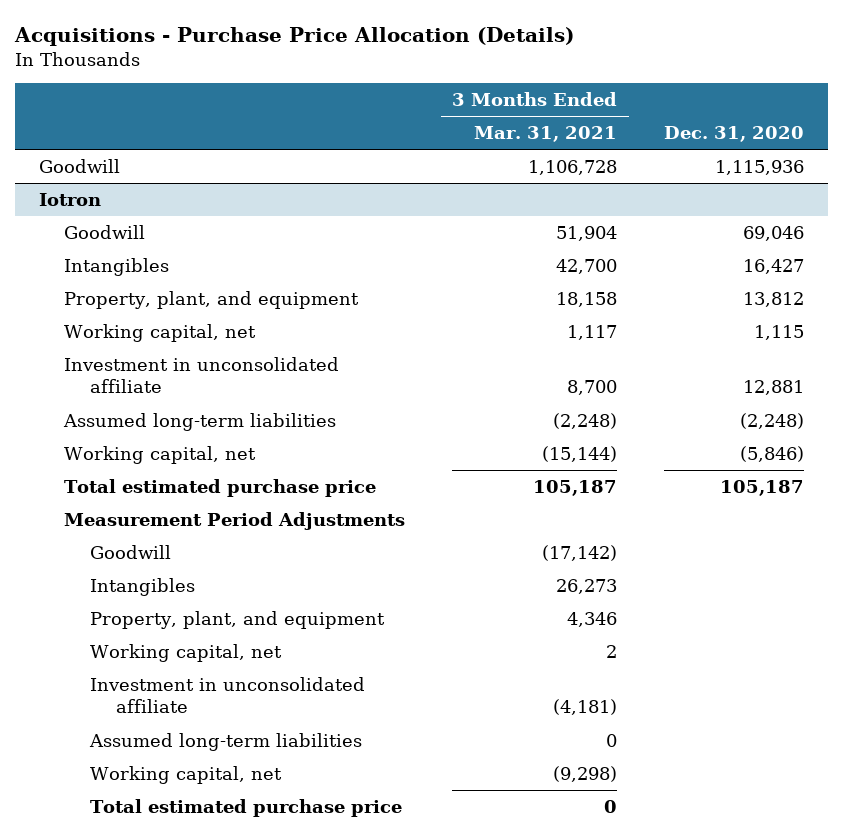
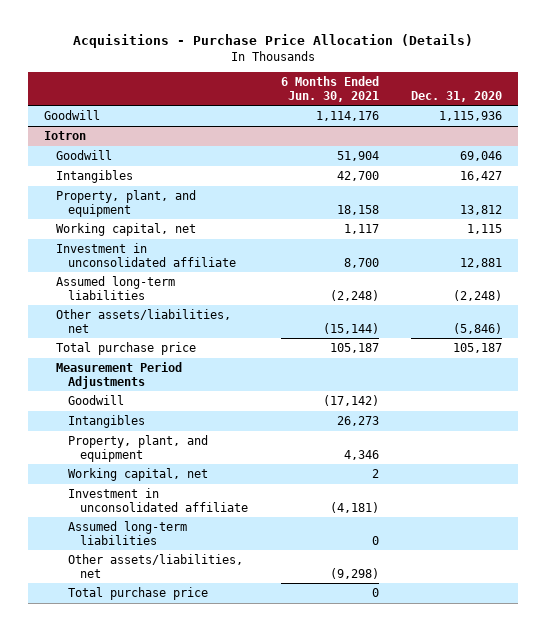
- | 3 Months Ended Mar. 31, 2021 | Dec. 31, 2020
+ | 6 Months Ended Jun. 30, 2021 | Dec. 31, 2020
@ Iotron
- Working capital, net | (15,144) | (5,846)
- Total estimated purchase price | 105,187 | 105,187
+ Other assets/liabilities, net | (15,144) | (5,846)
+ Total purchase price | 105,187 | 105,187
- Working capital, net | (9,298) |
- Total estimated purchase price | 0 |
+ Other assets/liabilities, net | (9,298) |
+ Total purchase price | 0 |

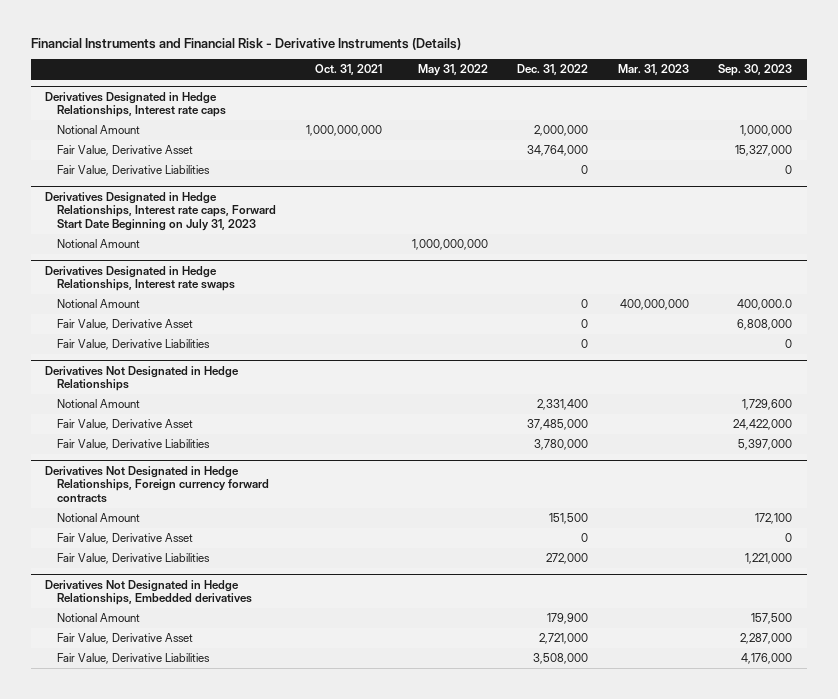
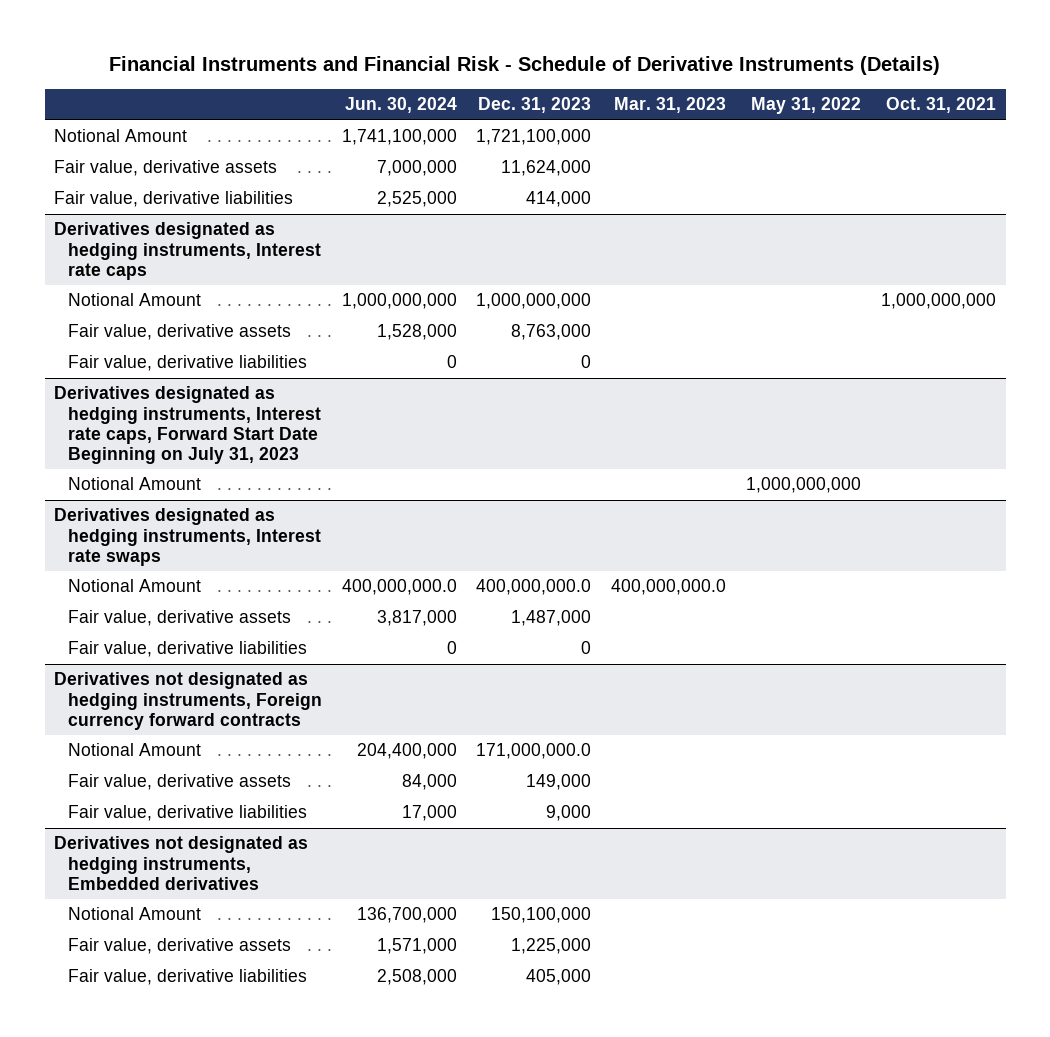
- Financial Instruments and Financial Risk - Derivative Instruments (Details)
+ Financial Instruments and Financial Risk - Schedule of Derivative Instruments (Details)
- | Oct. 31, 2021 | May 31, 2022 | Dec. 31, 2022 | Mar. 31, 2023 | Sep. 30, 2023
+ | Jun. 30, 2024 | Dec. 31, 2023 | Mar. 31, 2023 | May 31, 2022 | Oct. 31, 2021
- Derivatives Designated in Hedge Relationships, Interest rate caps
+ Notional Amount | 1,741,100,000 | 1,721,100,000 | | |
+ Fair value, derivative assets | 7,000,000 | 11,624,000 | | |
+ Fair value, derivative liabilities | 2,525,000 | 414,000 | | |
+ Derivatives designated as hedging instruments, Interest rate caps
- Fair Value, Derivative Asset | | | 34,764,000 | | 15,327,000
- Fair Value, Derivative Liabilities | | | 0 | | 0
- Derivatives Designated in Hedge Relationships, Interest rate caps, Forward Start Date Beginning on July 31, 2023
+ Fair value, derivative assets | 1,528,000 | 8,763,000 | | |
+ Fair value, derivative liabilities | 0 | 0 | | |
+ Derivatives designated as hedging instruments, Interest rate caps, Forward Start Date Beginning on July 31, 2023
- Derivatives Designated in Hedge Relationships, Interest rate swaps
- Notional Amount | | | 0 | 400,000,000 | 400,000.0
- Fair Value, Derivative Asset | | | 0 | | 6,808,000
- Fair Value, Derivative Liabilities | | | 0 | | 0
- Derivatives Not Designated in Hedge Relationships
- Notional Amount | | | 2,331,400 | | 1,729,600
- Fair Value, Derivative Asset | | | 37,485,000 | | 24,422,000
- Fair Value, Derivative Liabilities | | | 3,780,000 | | 5,397,000
- Derivatives Not Designated in Hedge Relationships, Foreign currency forward contracts
+ Derivatives designated as hedging instruments, Interest rate swaps
+ Notional Amount | 400,000,000.0 | 400,000,000.0 | 400,000,000.0 | |
+ Fair value, derivative assets | 3,817,000 | 1,487,000 | | |
+ Fair value, derivative liabilities | 0 | 0 | | |
+ Derivatives not designated as hedging instruments, Foreign currency forward contracts
- Fair Value, Derivative Asset | | | 0 | | 0
- Fair Value, Derivative Liabilities | | | 272,000 | | 1,221,000
- Derivatives Not Designated in Hedge Relationships, Embedded derivatives
- Notional Amount | | | 179,900 | | 157,500
- Fair Value, Derivative Asset | | | 2,721,000 | | 2,287,000
- Fair Value, Derivative Liabilities | | | 3,508,000 | | 4,176,000
+ Fair value, derivative assets | 84,000 | 149,000 | | |
+ Fair value, derivative liabilities | 17,000 | 9,000 | | |
+ Derivatives not designated as hedging instruments, Embedded derivatives
+ Notional Amount | 136,700,000 | 150,100,000 | | |
+ Fair value, derivative assets | 1,571,000 | 1,225,000 | | |
+ Fair value, derivative liabilities | 2,508,000 | 405,000 | | |

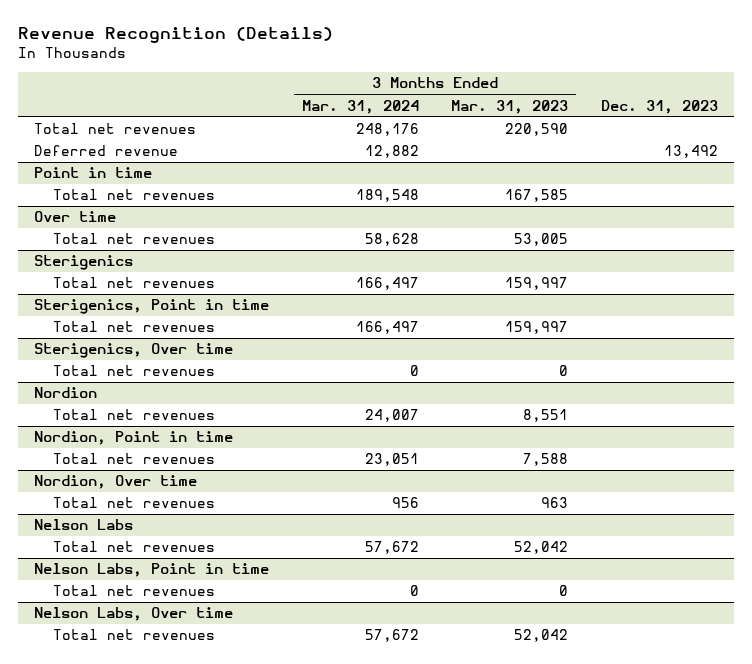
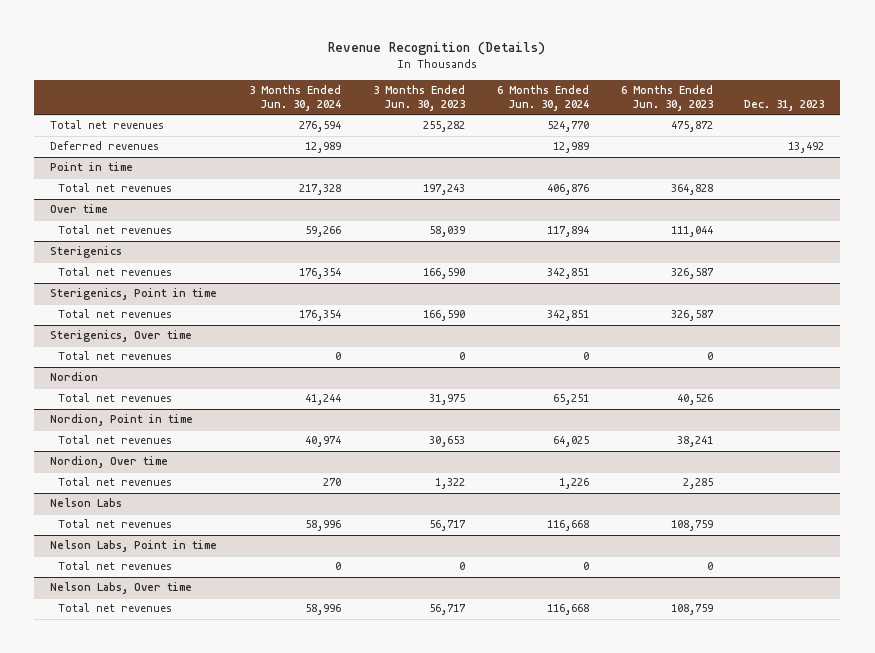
- | 3 Months Ended Mar. 31, 2024 | 3 Months Ended Mar. 31, 2023 | Dec. 31, 2023
+ | 3 Months Ended Jun. 30, 2024 | 3 Months Ended Jun. 30, 2023 | 6 Months Ended Jun. 30, 2024 | 6 Months Ended Jun. 30, 2023 | Dec. 31, 2023
- Deferred revenue | 12,882 | | 13,492
+ Deferred revenues | 12,989 | | 12,989 | | 13,492

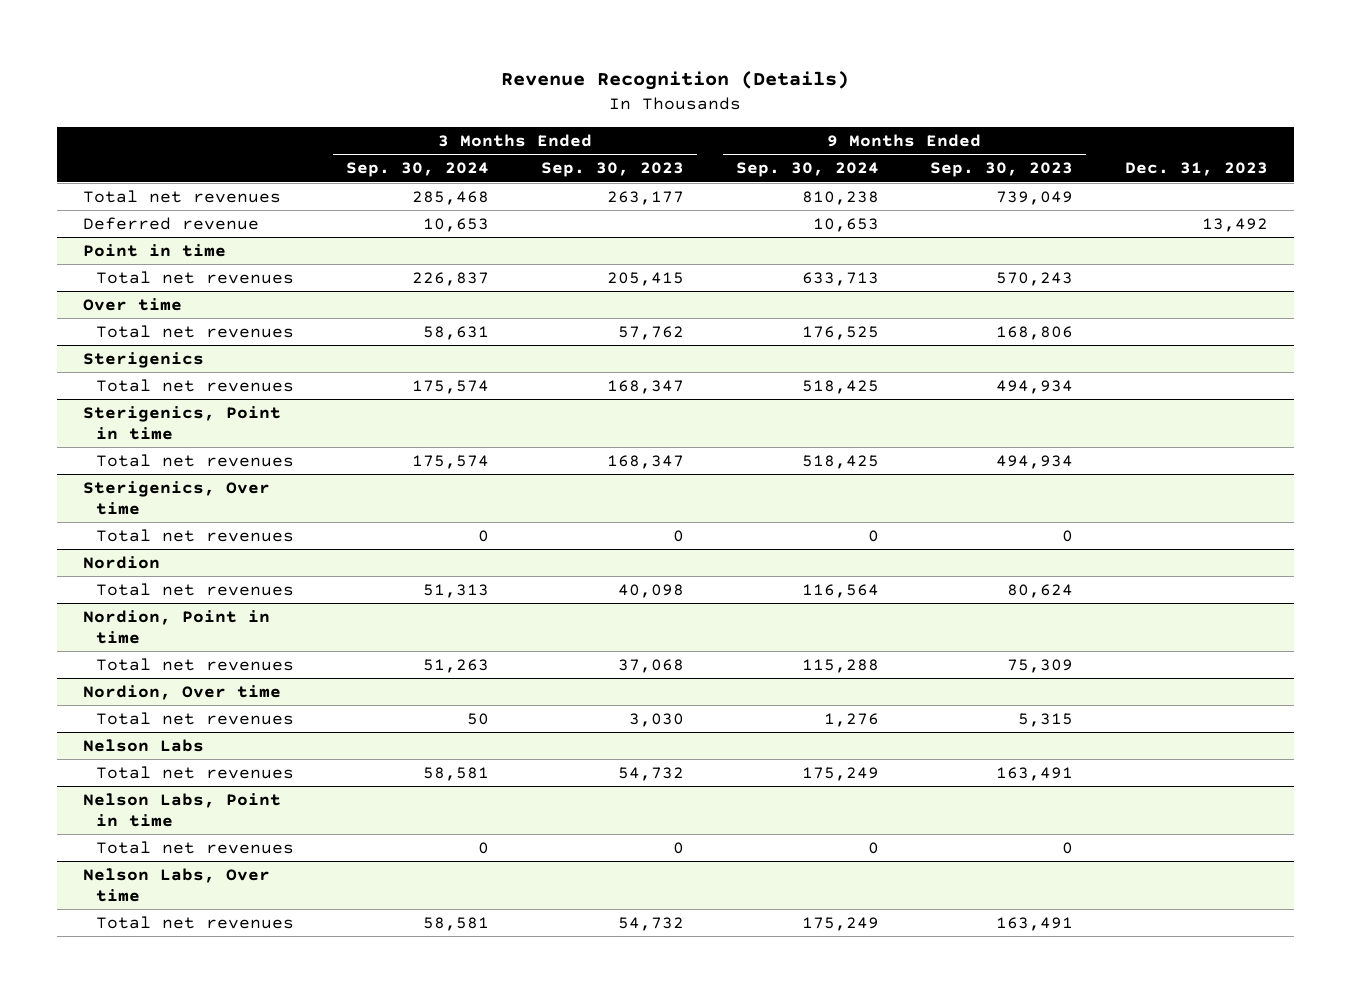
- | 3 Months Ended Jun. 30, 2024 | 3 Months Ended Jun. 30, 2023 | 6 Months Ended Jun. 30, 2024 | 6 Months Ended Jun. 30, 2023 | Dec. 31, 2023
+ | 3 Months Ended Sep. 30, 2024 | 3 Months Ended Sep. 30, 2023 | 9 Months Ended Sep. 30, 2024 | 9 Months Ended Sep. 30, 2023 | Dec. 31, 2023
- Deferred revenues | 12,989 | | 12,989 | | 13,492
+ Deferred revenue | 10,653 | | 10,653 | | 13,492

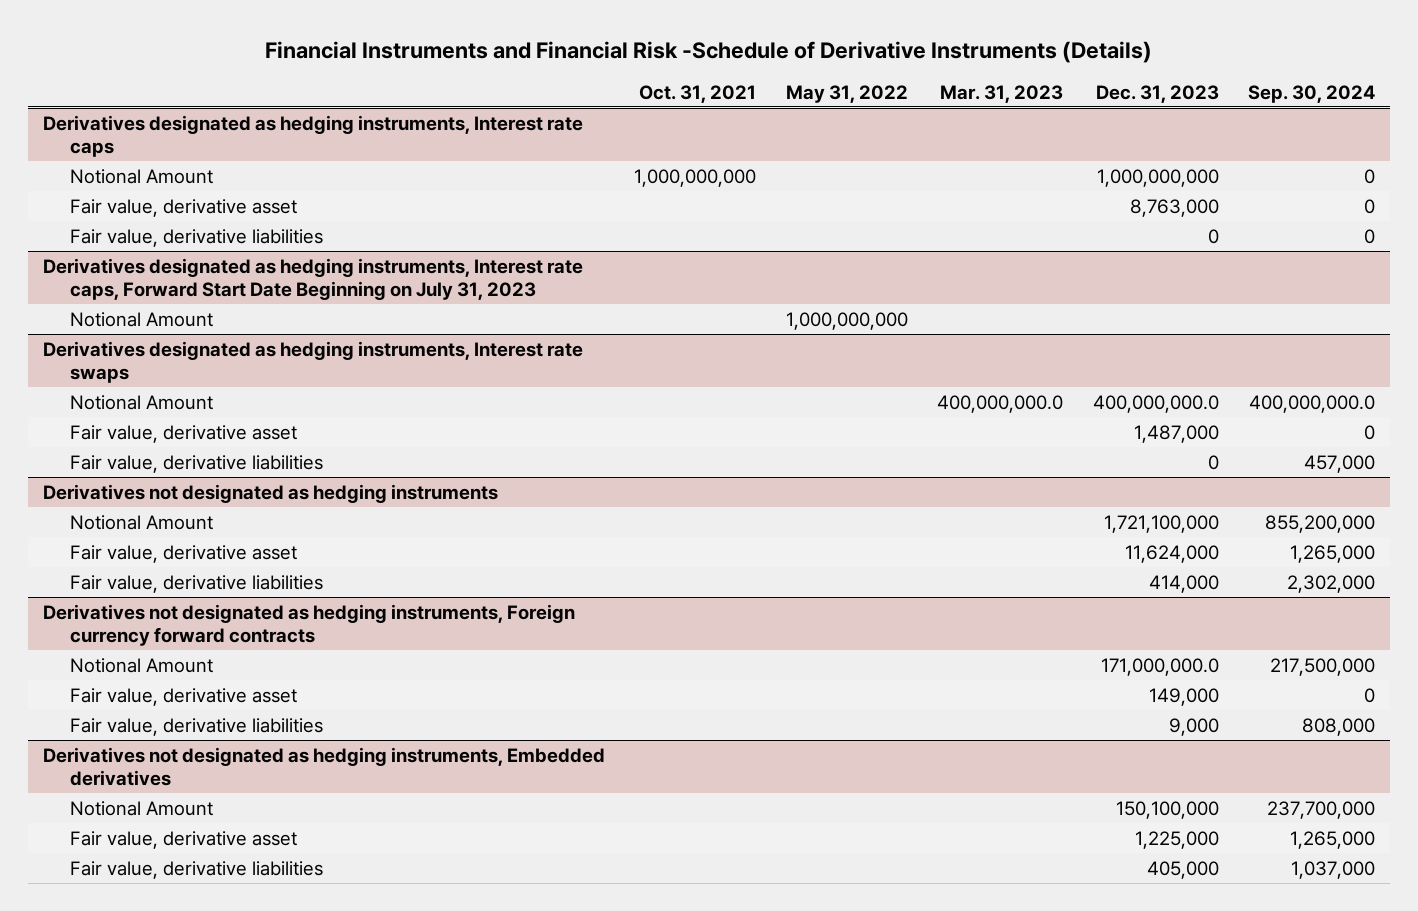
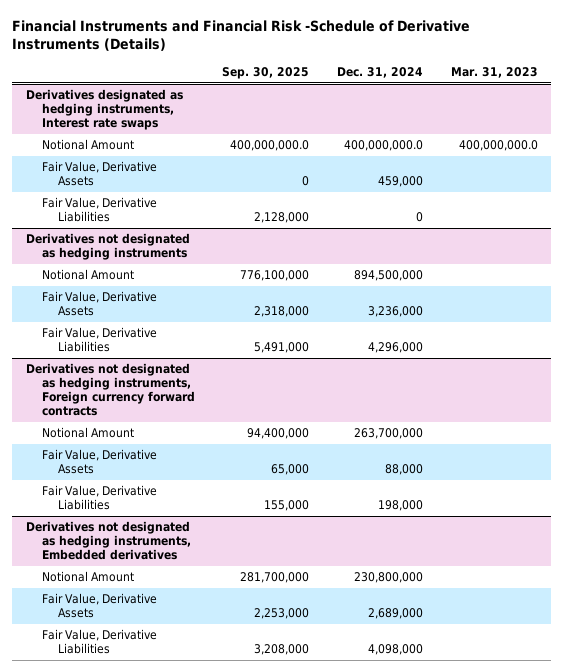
- | Oct. 31, 2021 | May 31, 2022 | Mar. 31, 2023 | Dec. 31, 2023 | Sep. 30, 2024
+ | Sep. 30, 2025 | Dec. 31, 2024 | Mar. 31, 2023
- Derivatives designated as hedging instruments, Interest rate caps
- Notional Amount | 1,000,000,000 | | | 1,000,000,000 | 0
- Fair value, derivative asset | | | | 8,763,000 | 0
- Fair value, derivative liabilities | | | | 0 | 0
- Derivatives designated as hedging instruments, Interest rate caps, Forward Start Date Beginning on July 31, 2023
- Notional Amount | | 1,000,000,000 | | |
@ Derivatives designated as hedging instruments, Interest rate swaps
- Fair value, derivative asset | | | | 1,487,000 | 0
- Fair value, derivative liabilities | | | | 0 | 457,000
+ Fair Value, Derivative Assets | 0 | 459,000 |
+ Fair Value, Derivative Liabilities | 2,128,000 | 0 |
@ Derivatives not designated as hedging instruments
- Fair value, derivative asset | | | | 11,624,000 | 1,265,000
- Fair value, derivative liabilities | | | | 414,000 | 2,302,000
+ Fair Value, Derivative Assets | 2,318,000 | 3,236,000 |
+ Fair Value, Derivative Liabilities | 5,491,000 | 4,296,000 |
@ Derivatives not designated as hedging instruments, Foreign currency forward contracts
- Fair value, derivative asset | | | | 149,000 | 0
- Fair value, derivative liabilities | | | | 9,000 | 808,000
+ Fair Value, Derivative Assets | 65,000 | 88,000 |
+ Fair Value, Derivative Liabilities | 155,000 | 198,000 |
@ Derivatives not designated as hedging instruments, Embedded derivatives
- Fair value, derivative asset | | | | 1,225,000 | 1,265,000
- Fair value, derivative liabilities | | | | 405,000 | 1,037,000
+ Fair Value, Derivative Assets | 2,253,000 | 2,689,000 |
+ Fair Value, Derivative Liabilities | 3,208,000 | 4,098,000 |

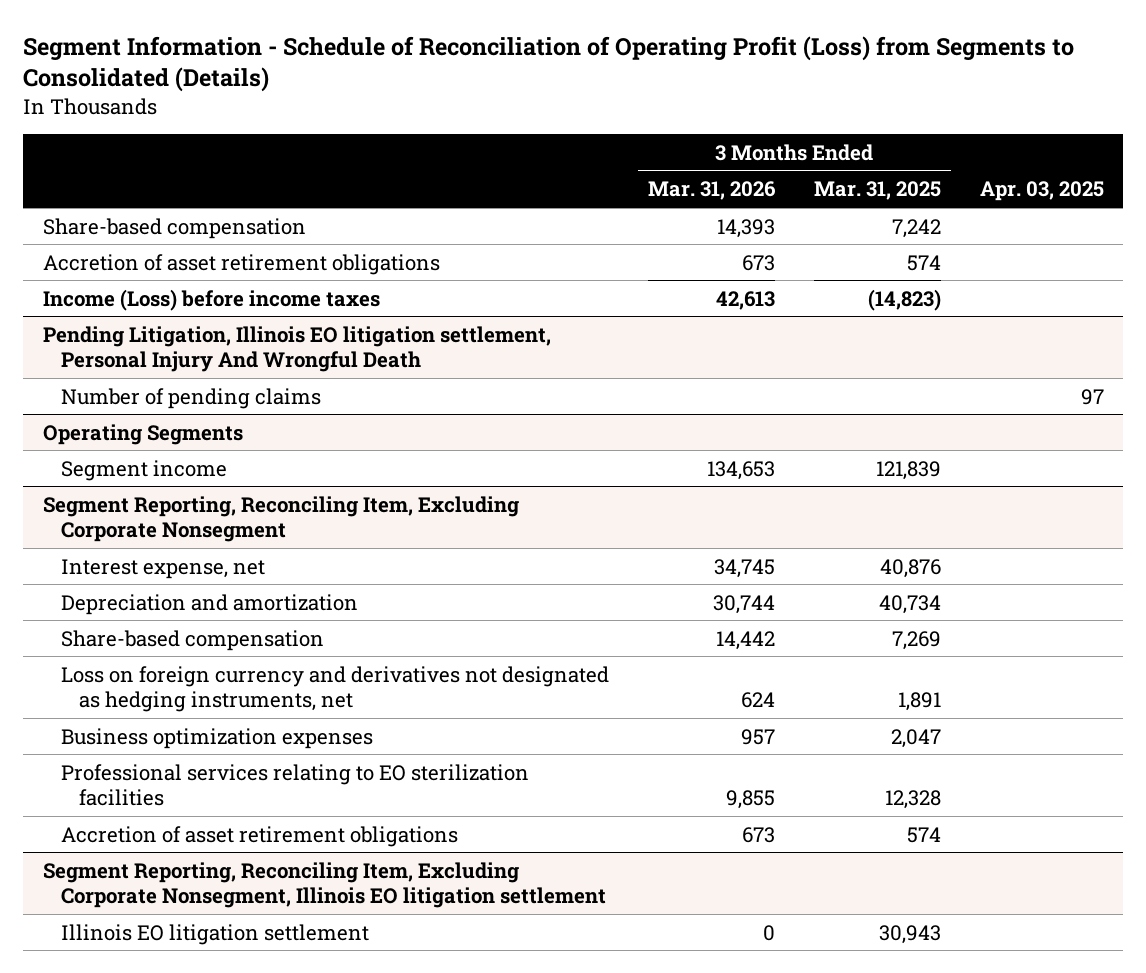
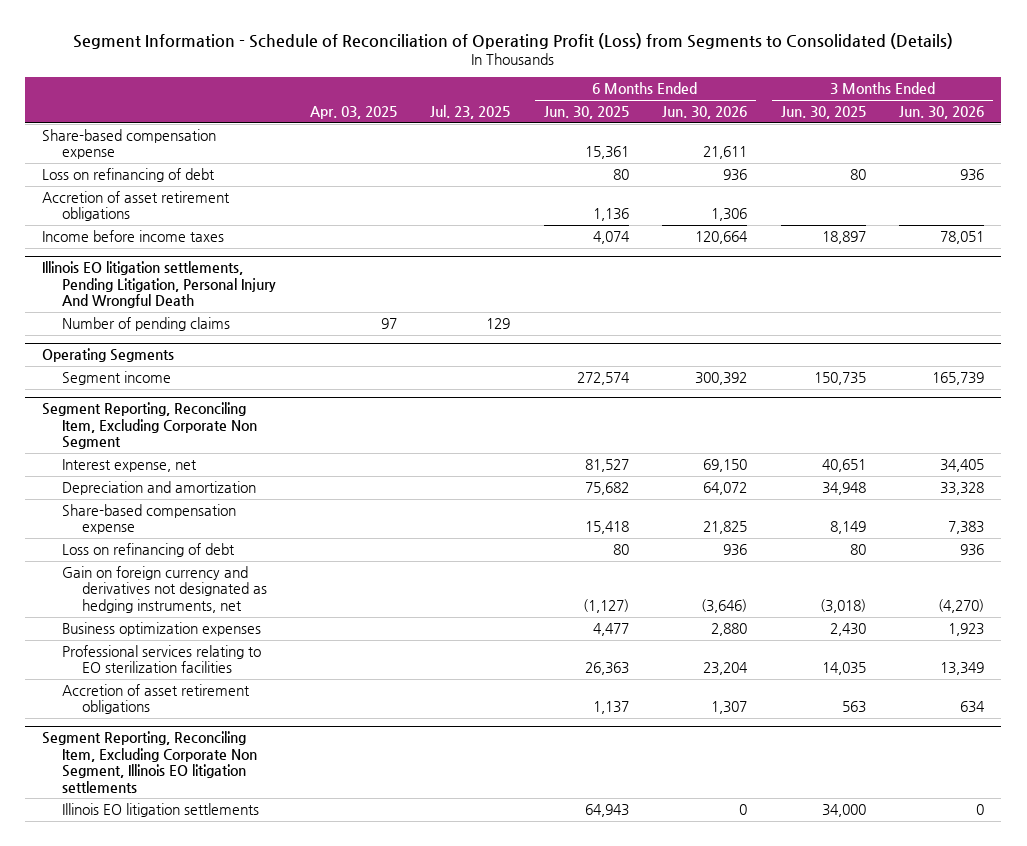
- | 3 Months Ended Mar. 31, 2026 | 3 Months Ended Mar. 31, 2025 | Apr. 03, 2025
+ | Apr. 03, 2025 | Jul. 23, 2025 | 6 Months Ended Jun. 30, 2025 | 6 Months Ended Jun. 30, 2026 | 3 Months Ended Jun. 30, 2025 | 3 Months Ended Jun. 30, 2026
- Share-based compensation | 14,393 | 7,242 |
+ Share-based compensation expense | | | 15,361 | 21,611 | |
+ Loss on refinancing of debt | | | 80 | 936 | 80 | 936
- Income (Loss) before income taxes | 42,613 | (14,823) |
- Pending Litigation, Illinois EO litigation settlement, Personal Injury And Wrongful Death
+ Income before income taxes | | | 4,074 | 120,664 | 18,897 | 78,051
+ Illinois EO litigation settlements, Pending Litigation, Personal Injury And Wrongful Death
- Segment Reporting, Reconciling Item, Excluding Corporate Nonsegment
+ Segment Reporting, Reconciling Item, Excluding Corporate Non Segment
- Share-based compensation | 14,442 | 7,269 |
- Loss on foreign currency and derivatives not designated as hedging instruments, net | 624 | 1,891 |
+ Share-based compensation expense | | | 15,418 | 21,825 | 8,149 | 7,383
+ Loss on refinancing of debt | | | 80 | 936 | 80 | 936
+ Gain on foreign currency and derivatives not designated as hedging instruments, net | | | (1,127) | (3,646) | (3,018) | (4,270)
- Segment Reporting, Reconciling Item, Excluding Corporate Nonsegment, Illinois EO litigation settlement
- Illinois EO litigation settlement | 0 | 30,943 |
+ Segment Reporting, Reconciling Item, Excluding Corporate Non Segment, Illinois EO litigation settlements
+ Illinois EO litigation settlements | | | 64,943 | 0 | 34,000 | 0

